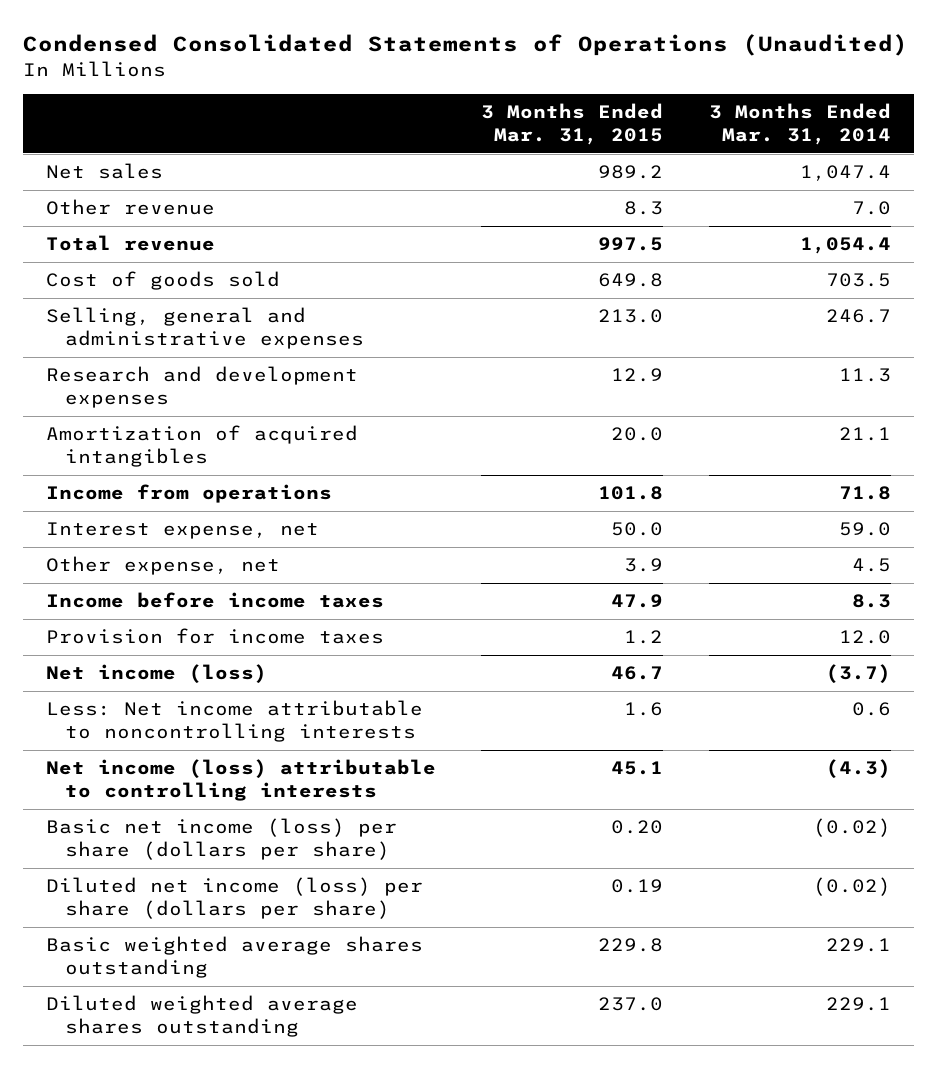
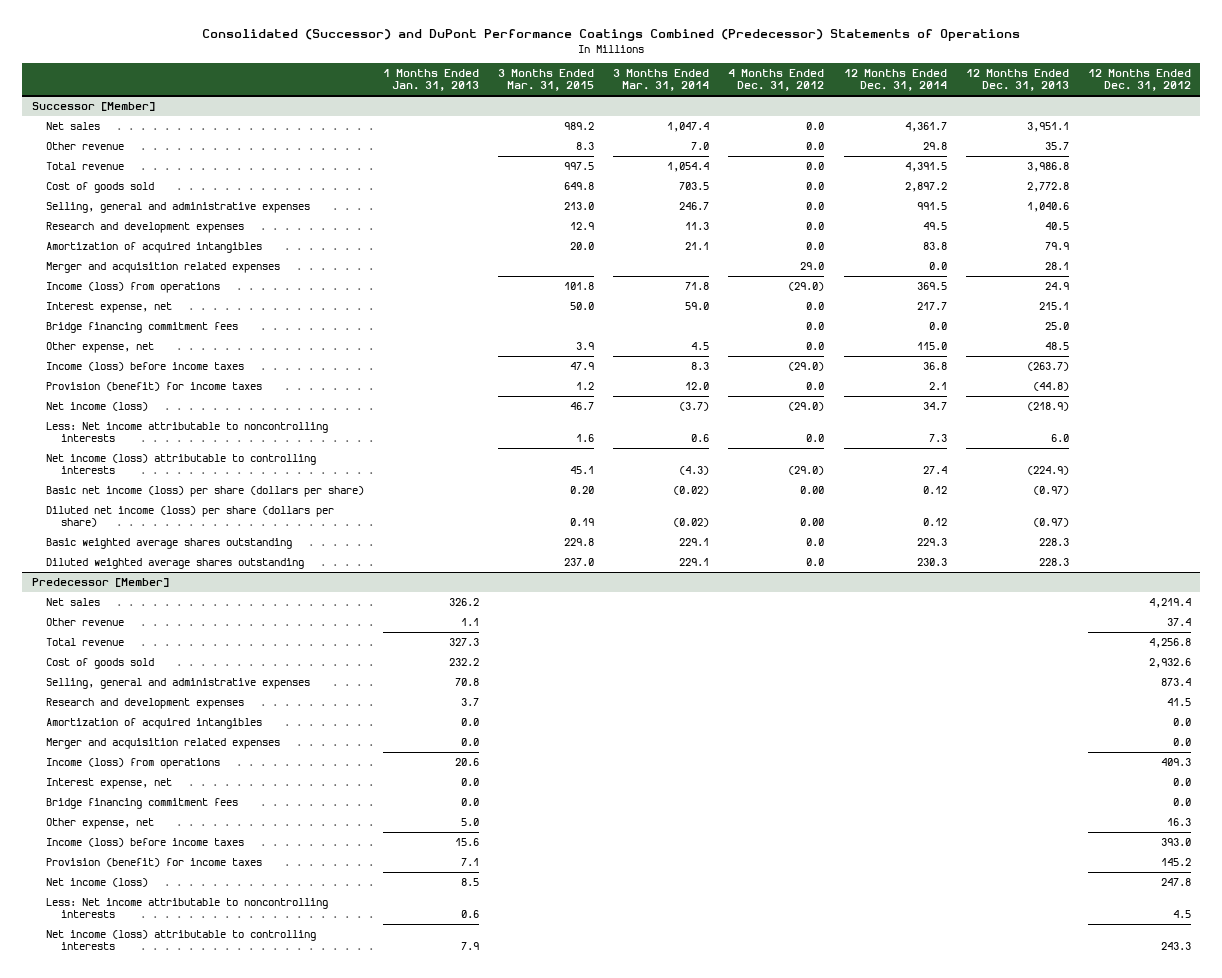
- Condensed Consolidated Statements of Operations (Unaudited)
+ Consolidated (Successor) and DuPont Performance Coatings Combined (Predecessor) Statements of Operations
- | 3 Months Ended Mar. 31, 2015 | 3 Months Ended Mar. 31, 2014
+ | 1 Months Ended Jan. 31, 2013 | 3 Months Ended Mar. 31, 2015 | 3 Months Ended Mar. 31, 2014 | 4 Months Ended Dec. 31, 2012 | 12 Months Ended Dec. 31, 2014 | 12 Months Ended Dec. 31, 2013 | 12 Months Ended Dec. 31, 2012
+ Successor [Member]
- Income from operations | 101.8 | 71.8
+ Merger and acquisition related expenses | | | | 29.0 | 0.0 | 28.1 |
+ Income (loss) from operations | | 101.8 | 71.8 | (29.0) | 369.5 | 24.9 |
+ Bridge financing commitment fees | | | | 0.0 | 0.0 | 25.0 |
- Income before income taxes | 47.9 | 8.3
- Provision for income taxes | 1.2 | 12.0
+ Income (loss) before income taxes | | 47.9 | 8.3 | (29.0) | 36.8 | (263.7) |
+ Provision (benefit) for income taxes | | 1.2 | 12.0 | 0.0 | 2.1 | (44.8) |
+ Predecessor [Member]
+ Net sales | 326.2 | | | | | | 4,219.4
+ Other revenue | 1.1 | | | | | | 37.4
+ Total revenue | 327.3 | | | | | | 4,256.8
+ Cost of goods sold | 232.2 | | | | | | 2,932.6
+ Selling, general and administrative expenses | 70.8 | | | | | | 873.4
+ Research and development expenses | 3.7 | | | | | | 41.5
+ Amortization of acquired intangibles | 0.0 | | | | | | 0.0
+ Merger and acquisition related expenses | 0.0 | | | | | | 0.0
+ Income (loss) from operations | 20.6 | | | | | | 409.3
+ Interest expense, net | 0.0 | | | | | | 0.0
+ Bridge financing commitment fees | 0.0 | | | | | | 0.0
+ Other expense, net | 5.0 | | | | | | 16.3
+ Income (loss) before income taxes | 15.6 | | | | | | 393.0
+ Provision (benefit) for income taxes | 7.1 | | | | | | 145.2
+ Net income (loss) | 8.5 | | | | | | 247.8
+ Less: Net income attributable to noncontrolling interests | 0.6 | | | | | | 4.5
+ Net income (loss) attributable to controlling interests | 7.9 | | | | | | 243.3

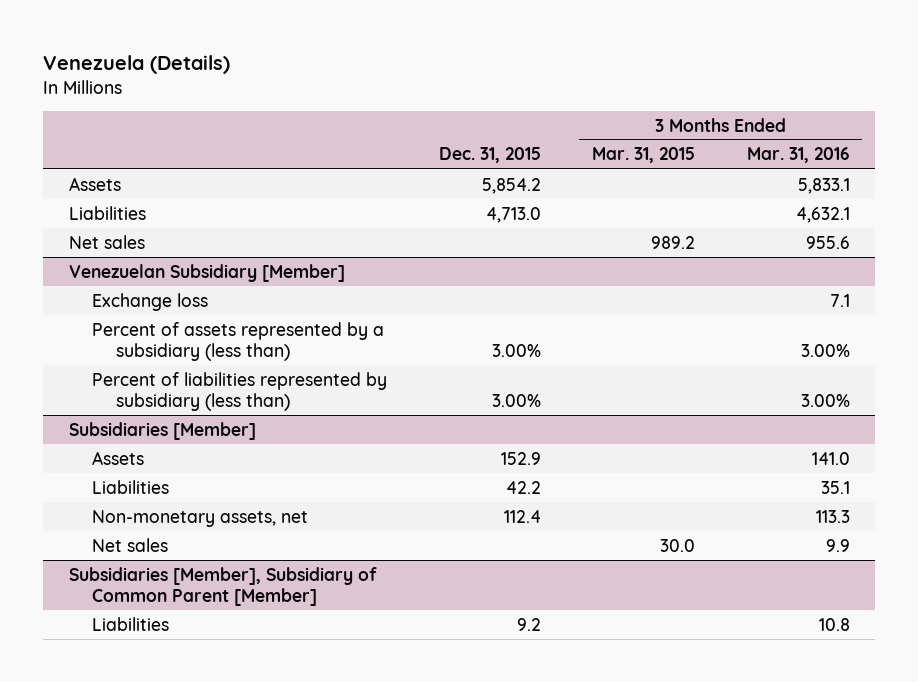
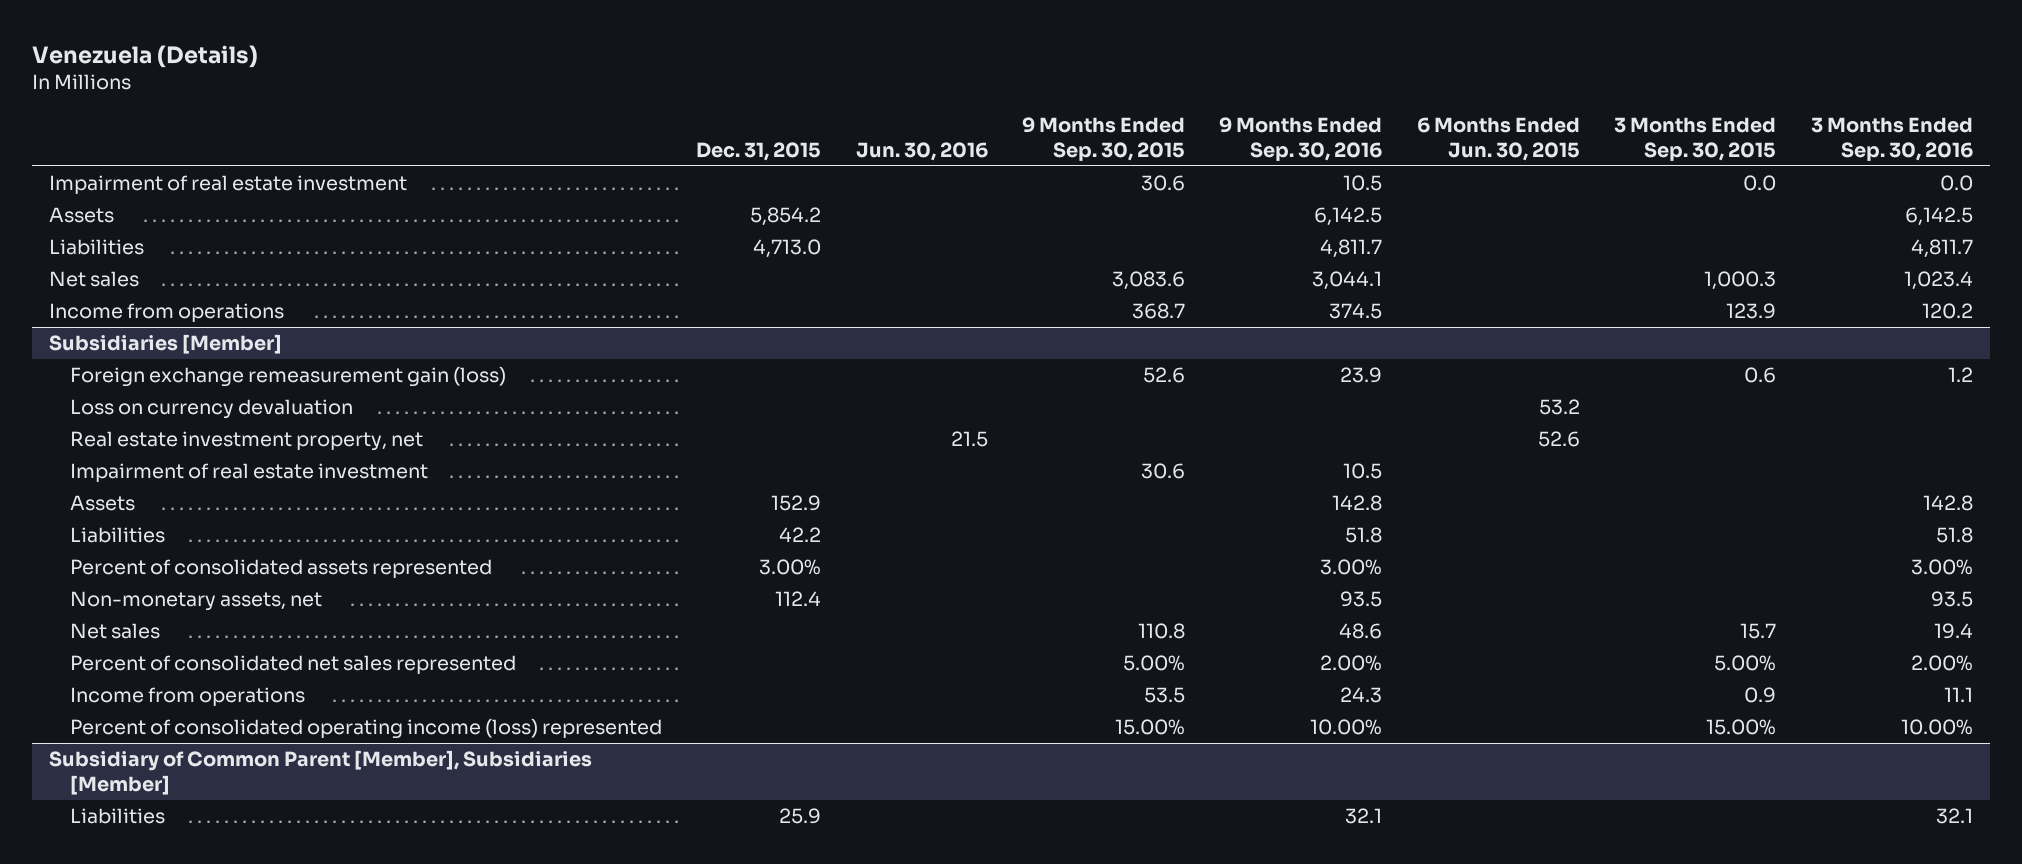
- | Dec. 31, 2015 | 3 Months Ended Mar. 31, 2015 | 3 Months Ended Mar. 31, 2016
+ | Dec. 31, 2015 | Jun. 30, 2016 | 9 Months Ended Sep. 30, 2015 | 9 Months Ended Sep. 30, 2016 | 6 Months Ended Jun. 30, 2015 | 3 Months Ended Sep. 30, 2015 | 3 Months Ended Sep. 30, 2016
+ Impairment of real estate investment | | | 30.6 | 10.5 | | 0.0 | 0.0
- Venezuelan Subsidiary [Member]
- Exchange loss | | | 7.1
- Percent of assets represented by a subsidiary (less than) | 3.00% | | 3.00%
- Percent of liabilities represented by subsidiary (less than) | 3.00% | | 3.00%
+ Income from operations | | | 368.7 | 374.5 | | 123.9 | 120.2
@ Subsidiaries [Member]
+ Foreign exchange remeasurement gain (loss) | | | 52.6 | 23.9 | | 0.6 | 1.2
+ Loss on currency devaluation | | | | | 53.2 | |
+ Real estate investment property, net | | 21.5 | | | 52.6 | |
+ Impairment of real estate investment | | | 30.6 | 10.5 | | |
+ Percent of consolidated assets represented | 3.00% | | | 3.00% | | | 3.00%
- Subsidiaries [Member], Subsidiary of Common Parent [Member]
- Liabilities | 9.2 | | 10.8
@ Subsidiaries [Member]
+ Percent of consolidated net sales represented | | | 5.00% | 2.00% | | 5.00% | 2.00%
+ Income from operations | | | 53.5 | 24.3 | | 0.9 | 11.1
+ Percent of consolidated operating income (loss) represented | | | 15.00% | 10.00% | | 15.00% | 10.00%
+ Subsidiary of Common Parent [Member], Subsidiaries [Member]
+ Liabilities | 25.9 | | | 32.1 | | | 32.1

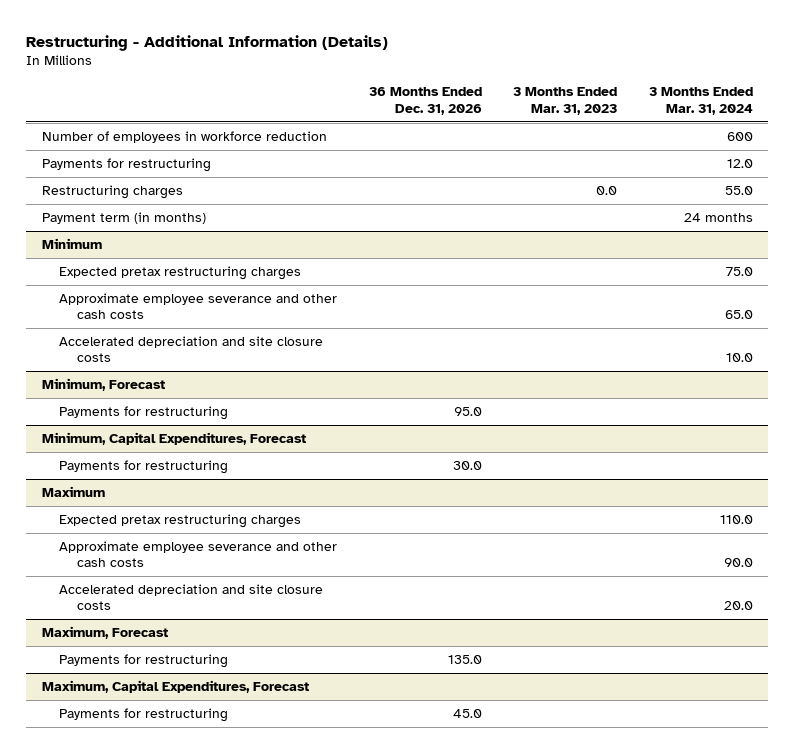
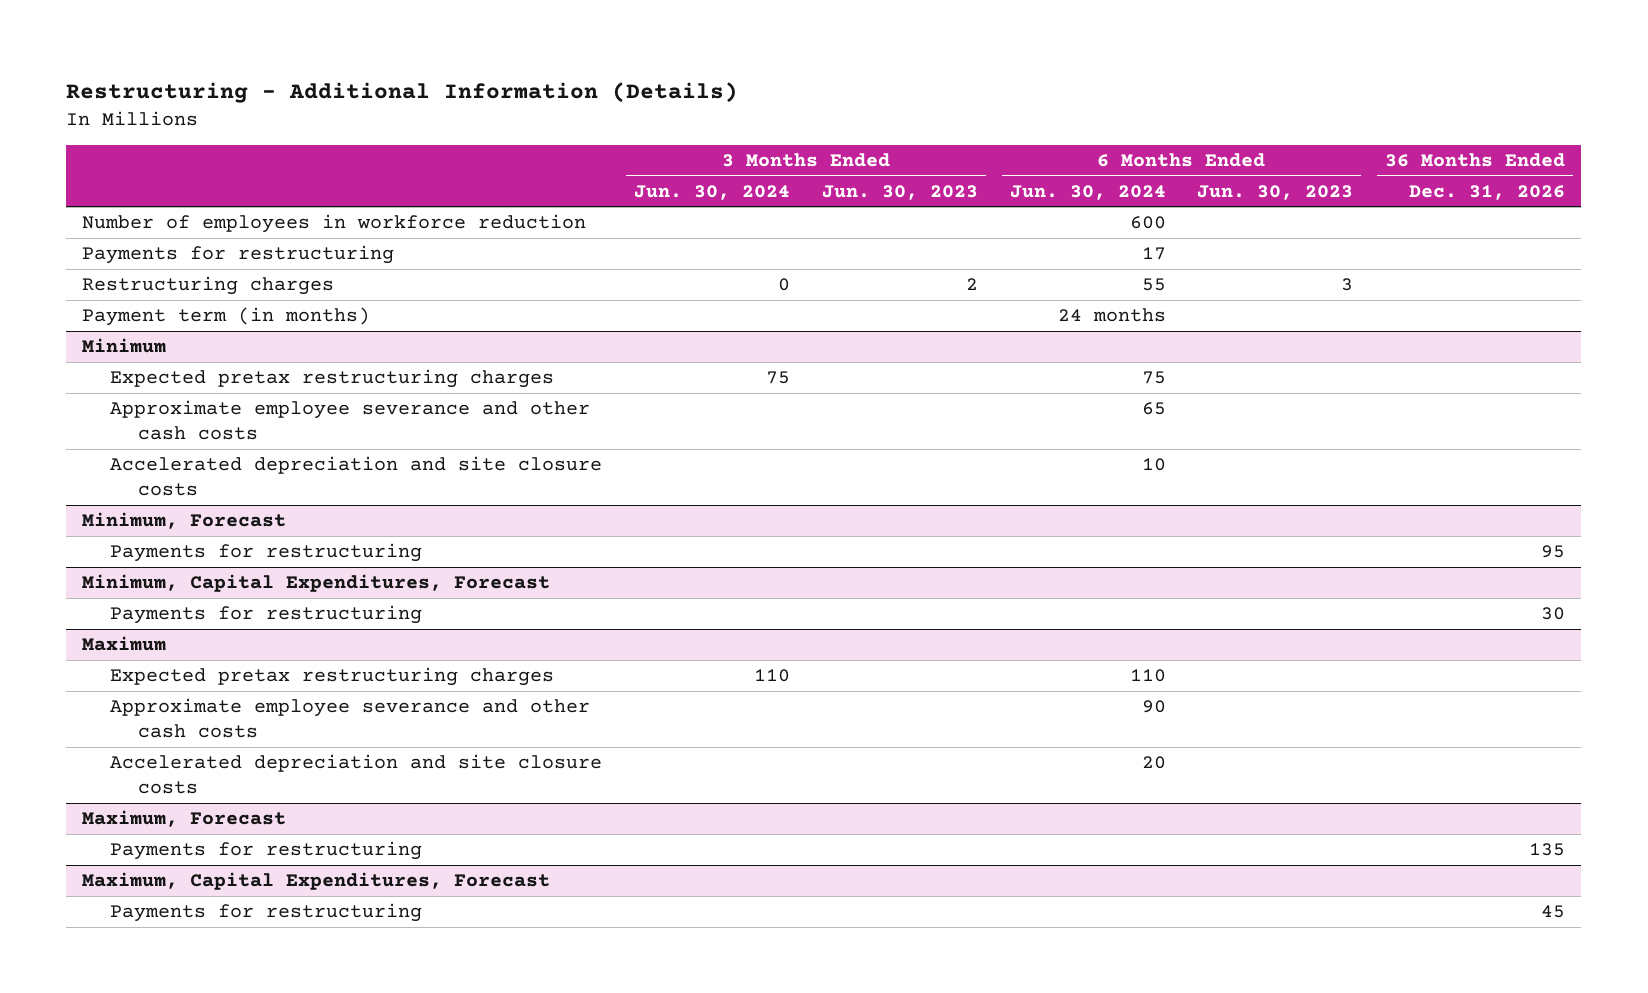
- | 36 Months Ended Dec. 31, 2026 | 3 Months Ended Mar. 31, 2023 | 3 Months Ended Mar. 31, 2024
+ | 3 Months Ended Jun. 30, 2024 | 3 Months Ended Jun. 30, 2023 | 6 Months Ended Jun. 30, 2024 | 6 Months Ended Jun. 30, 2023 | 36 Months Ended Dec. 31, 2026
@ Minimum, Forecast
- Payments for restructuring | 95.0 | |
+ Payments for restructuring | | | | | 95
@ Minimum, Capital Expenditures, Forecast
- Payments for restructuring | 30.0 | |
+ Payments for restructuring | | | | | 30
@ Maximum, Forecast
- Payments for restructuring | 135.0 | |
+ Payments for restructuring | | | | | 135
@ Maximum, Capital Expenditures, Forecast
- Payments for restructuring | 45.0 | |
+ Payments for restructuring | | | | | 45

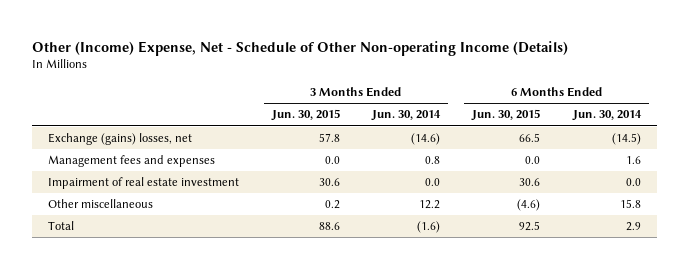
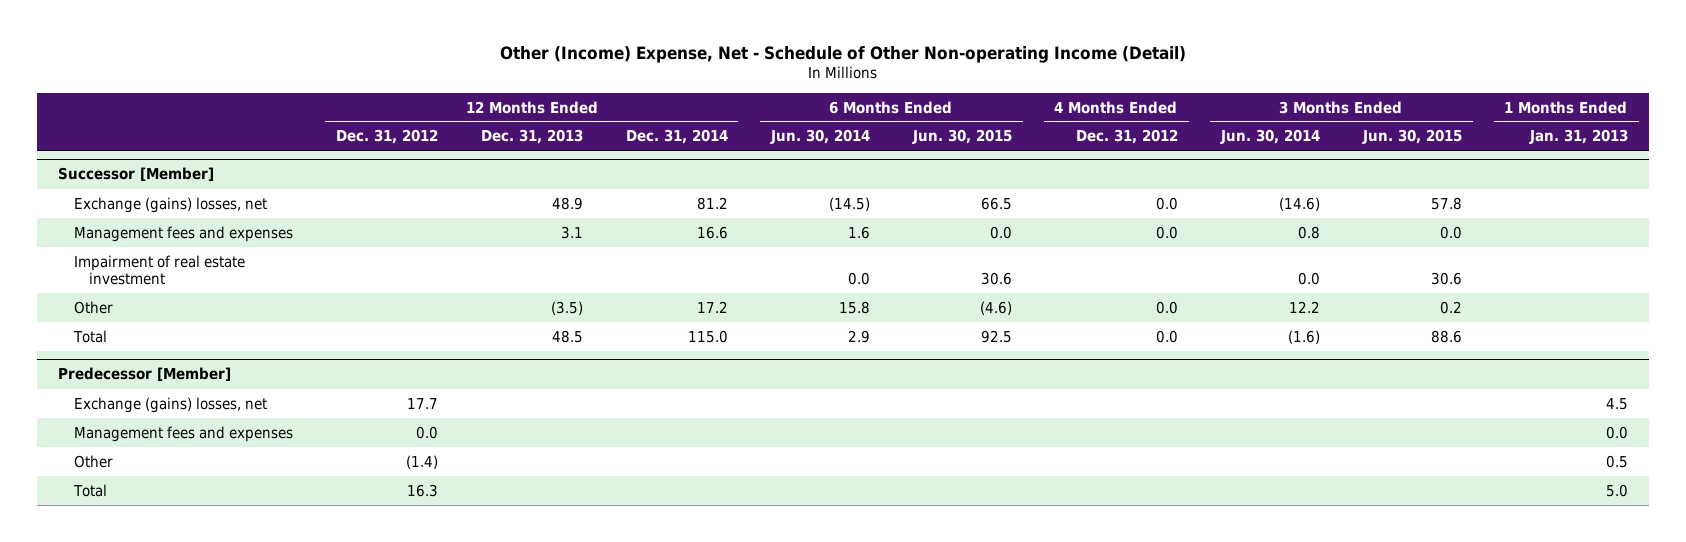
- Other (Income) Expense, Net - Schedule of Other Non-operating Income (Details)
+ Other (Income) Expense, Net - Schedule of Other Non-operating Income (Detail)
- | 3 Months Ended Jun. 30, 2015 | 3 Months Ended Jun. 30, 2014 | 6 Months Ended Jun. 30, 2015 | 6 Months Ended Jun. 30, 2014
+ | 12 Months Ended Dec. 31, 2012 | 12 Months Ended Dec. 31, 2013 | 12 Months Ended Dec. 31, 2014 | 6 Months Ended Jun. 30, 2014 | 6 Months Ended Jun. 30, 2015 | 4 Months Ended Dec. 31, 2012 | 3 Months Ended Jun. 30, 2014 | 3 Months Ended Jun. 30, 2015 | 1 Months Ended Jan. 31, 2013
+ Successor [Member]
- Other miscellaneous | 0.2 | 12.2 | (4.6) | 15.8
+ Other | | (3.5) | 17.2 | 15.8 | (4.6) | 0.0 | 12.2 | 0.2 |
+ Predecessor [Member]
+ Exchange (gains) losses, net | 17.7 | | | | | | | | 4.5
+ Management fees and expenses | 0.0 | | | | | | | | 0.0
+ Other | (1.4) | | | | | | | | 0.5
+ Total | 16.3 | | | | | | | | 5.0

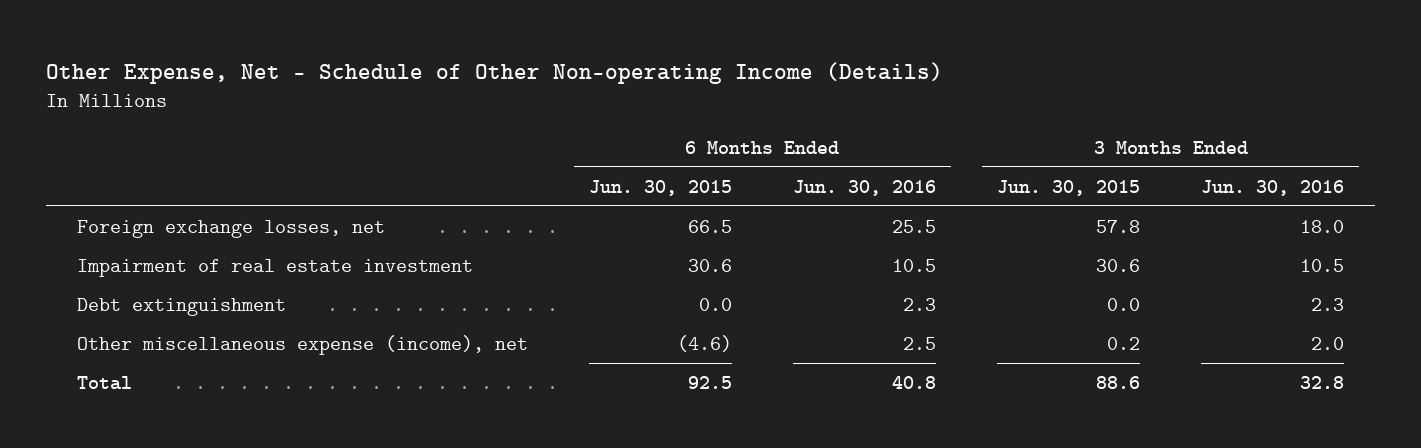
- Other (Income) Expense, Net - Schedule of Other Non-operating Income (Detail)
+ Other Expense, Net - Schedule of Other Non-operating Income (Details)
- | 12 Months Ended Dec. 31, 2012 | 12 Months Ended Dec. 31, 2013 | 12 Months Ended Dec. 31, 2014 | 6 Months Ended Jun. 30, 2014 | 6 Months Ended Jun. 30, 2015 | 4 Months Ended Dec. 31, 2012 | 3 Months Ended Jun. 30, 2014 | 3 Months Ended Jun. 30, 2015 | 1 Months Ended Jan. 31, 2013
+ | 6 Months Ended Jun. 30, 2015 | 6 Months Ended Jun. 30, 2016 | 3 Months Ended Jun. 30, 2015 | 3 Months Ended Jun. 30, 2016
- Successor [Member]
- Exchange (gains) losses, net | | 48.9 | 81.2 | (14.5) | 66.5 | 0.0 | (14.6) | 57.8 |
- Management fees and expenses | | 3.1 | 16.6 | 1.6 | 0.0 | 0.0 | 0.8 | 0.0 |
+ Foreign exchange losses, net | 66.5 | 25.5 | 57.8 | 18.0
- Other | | (3.5) | 17.2 | 15.8 | (4.6) | 0.0 | 12.2 | 0.2 |
+ Debt extinguishment | 0.0 | 2.3 | 0.0 | 2.3
+ Other miscellaneous expense (income), net | (4.6) | 2.5 | 0.2 | 2.0
- Predecessor [Member]
- Exchange (gains) losses, net | 17.7 | | | | | | | | 4.5
- Management fees and expenses | 0.0 | | | | | | | | 0.0
- Other | (1.4) | | | | | | | | 0.5
- Total | 16.3 | | | | | | | | 5.0

